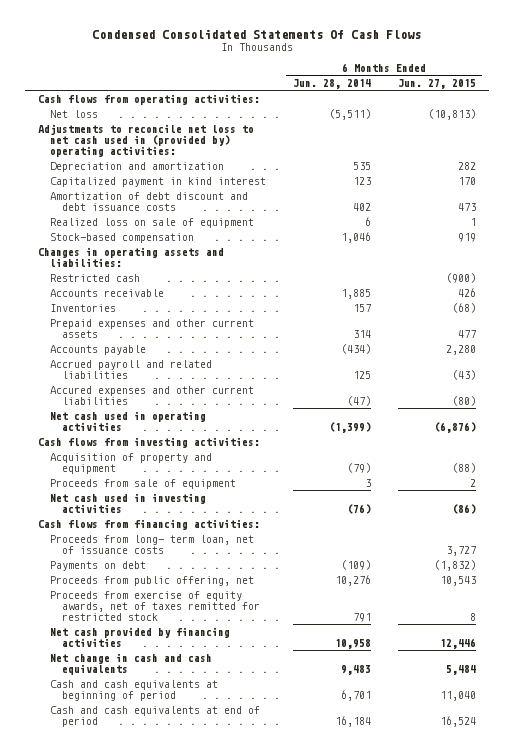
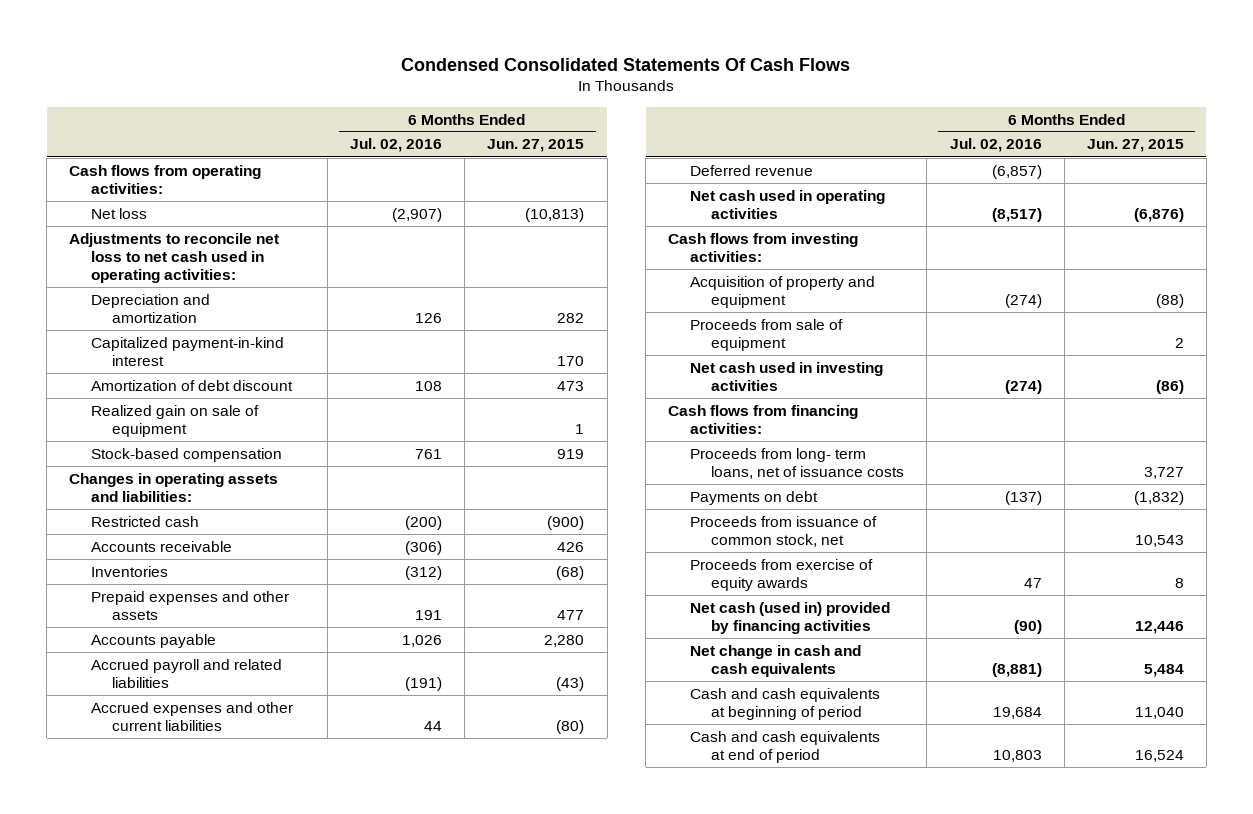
- | 6 Months Ended Jun. 28, 2014 | 6 Months Ended Jun. 27, 2015
+ | 6 Months Ended Jul. 02, 2016 | 6 Months Ended Jun. 27, 2015
- Adjustments to reconcile net loss to net cash used in (provided by) operating activities:
+ Adjustments to reconcile net loss to net cash used in operating activities:
- Capitalized payment in kind interest | 123 | 170
- Amortization of debt discount and debt issuance costs | 402 | 473
- Realized loss on sale of equipment | 6 | 1
+ Capitalized payment-in-kind interest | | 170
+ Amortization of debt discount | 108 | 473
+ Realized gain on sale of equipment | | 1
- Prepaid expenses and other current assets | 314 | 477
+ Prepaid expenses and other assets | 191 | 477
- Accured expenses and other current liabilities | (47) | (80)
+ Accrued expenses and other current liabilities | 44 | (80)
+ Deferred revenue | (6,857) |
- Proceeds from long- term loan, net of issuance costs | | 3,727
+ Proceeds from long- term loans, net of issuance costs | | 3,727
- Proceeds from public offering, net | 10,276 | 10,543
- Proceeds from exercise of equity awards, net of taxes remitted for restricted stock | 791 | 8
- Net cash provided by financing activities | 10,958 | 12,446
+ Proceeds from issuance of common stock, net | | 10,543
+ Proceeds from exercise of equity awards | 47 | 8
+ Net cash (used in) provided by financing activities | (90) | 12,446

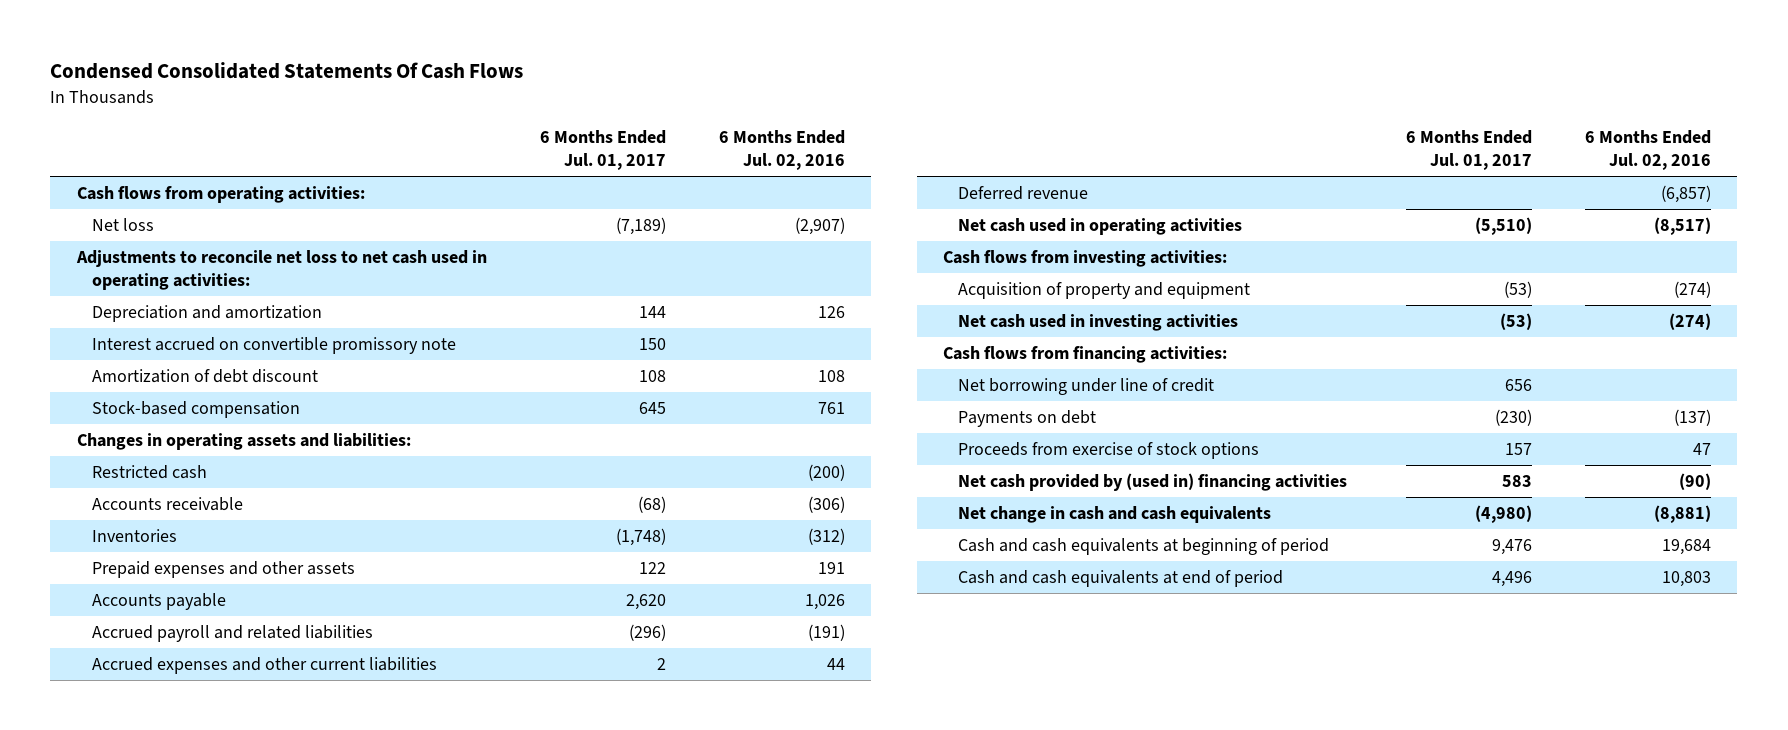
- | 6 Months Ended Jul. 02, 2016 | 6 Months Ended Jun. 27, 2015
+ | 6 Months Ended Jul. 01, 2017 | 6 Months Ended Jul. 02, 2016
- Capitalized payment-in-kind interest | | 170
+ Interest accrued on convertible promissory note | 150 |
- Realized gain on sale of equipment | | 1
- Proceeds from sale of equipment | | 2
- Proceeds from long- term loans, net of issuance costs | | 3,727
+ Net borrowing under line of credit | 656 |
- Proceeds from issuance of common stock, net | | 10,543
- Proceeds from exercise of equity awards | 47 | 8
- Net cash (used in) provided by financing activities | (90) | 12,446
+ Proceeds from exercise of stock options | 157 | 47
+ Net cash provided by (used in) financing activities | 583 | (90)

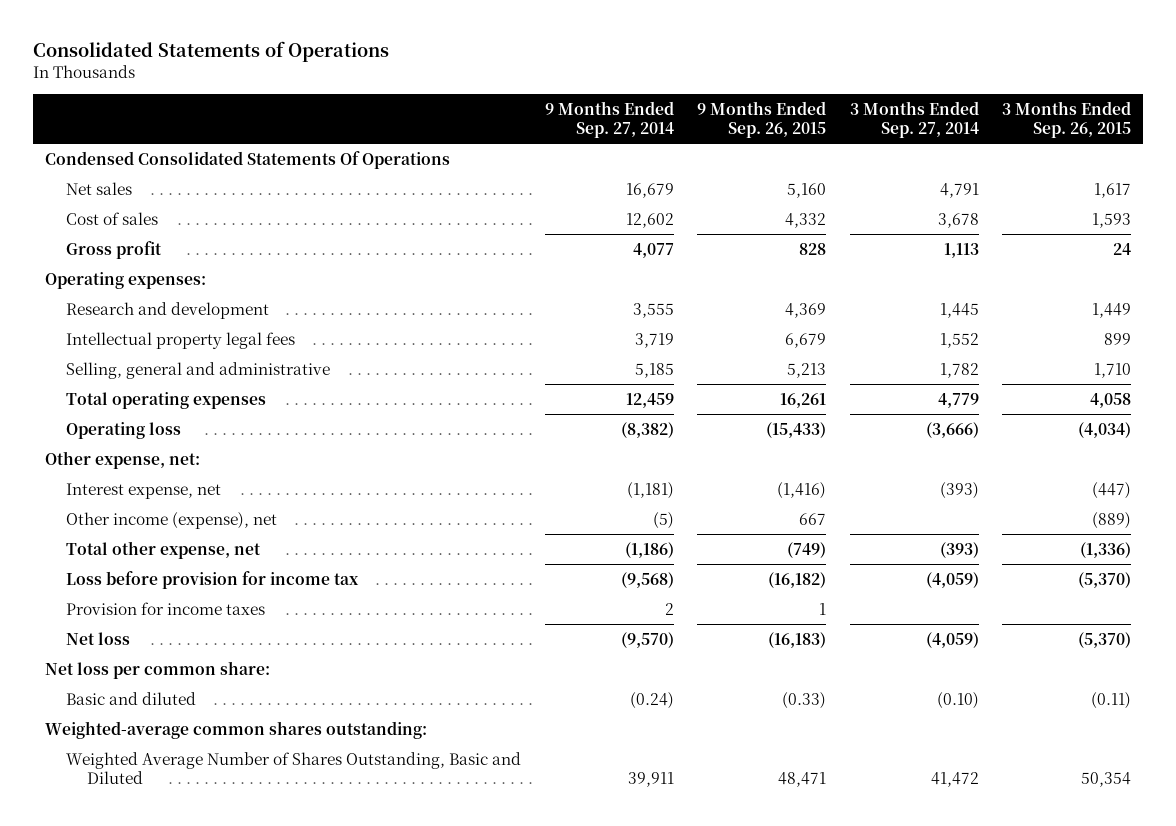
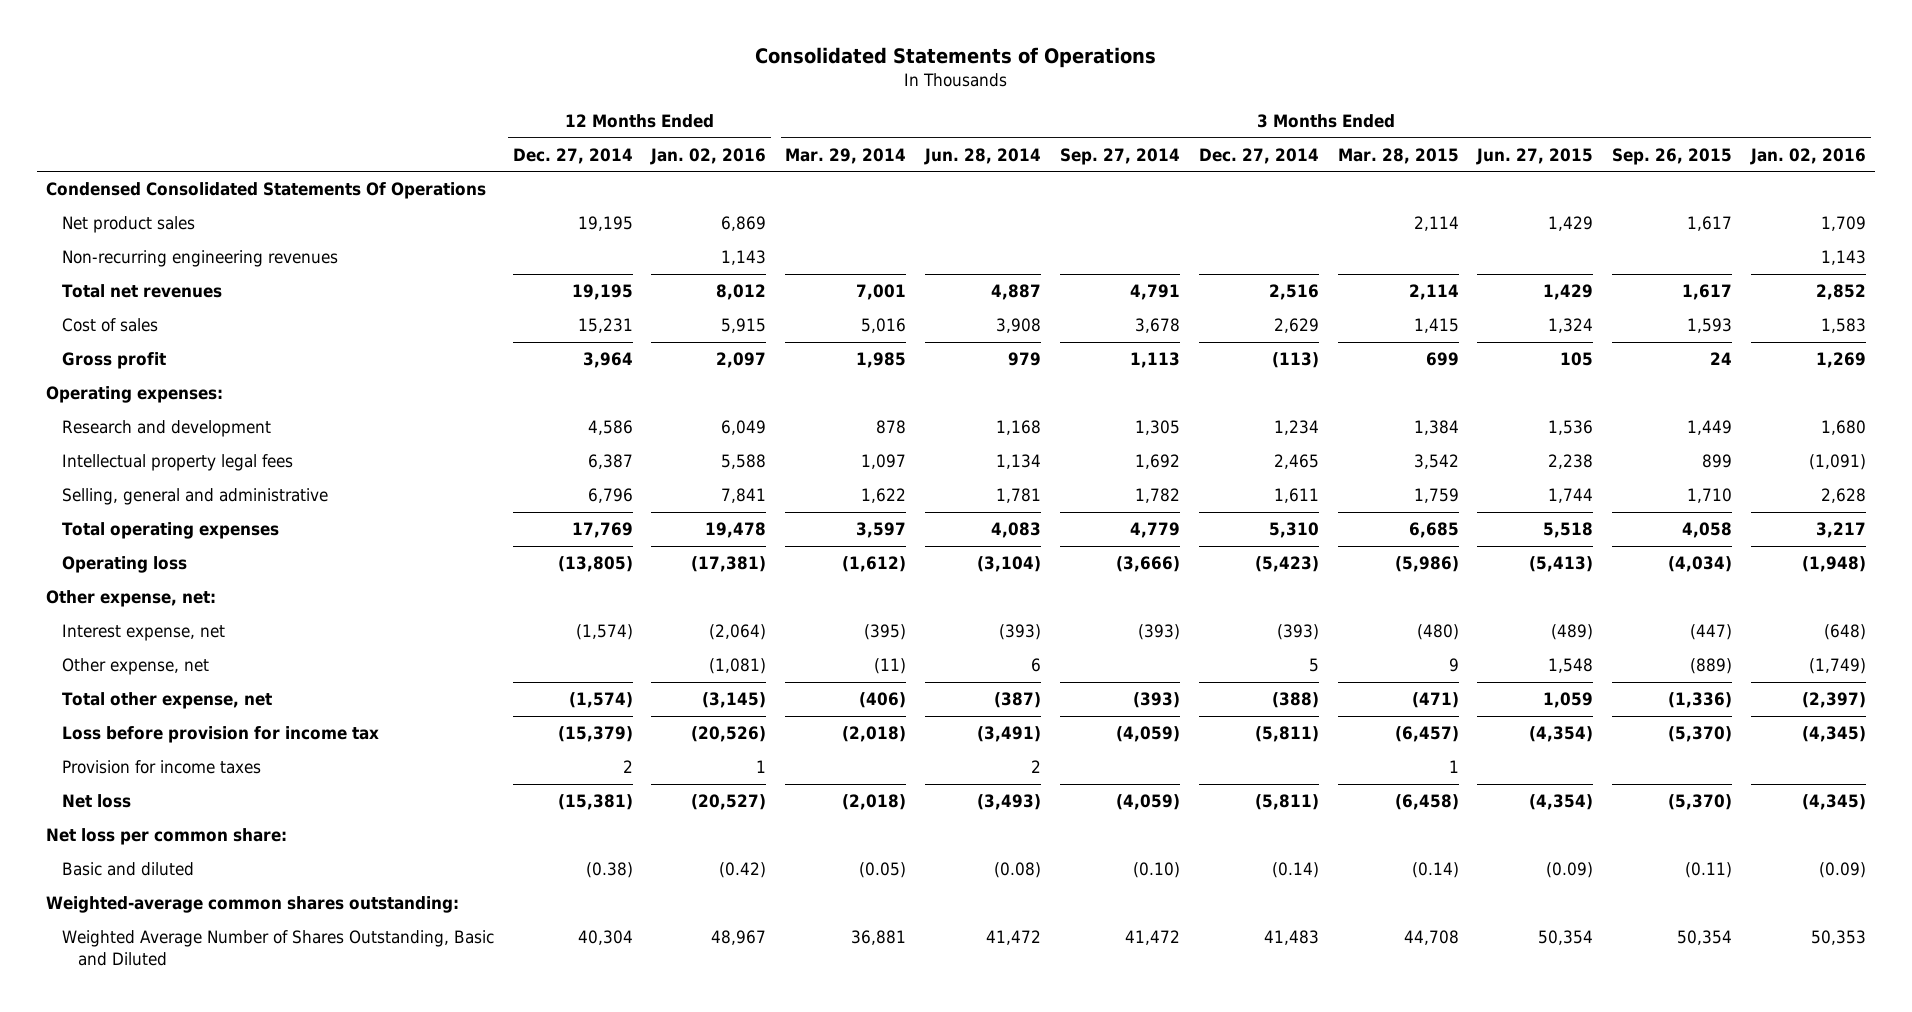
- | 9 Months Ended Sep. 27, 2014 | 9 Months Ended Sep. 26, 2015 | 3 Months Ended Sep. 27, 2014 | 3 Months Ended Sep. 26, 2015
+ | 12 Months Ended Dec. 27, 2014 | 12 Months Ended Jan. 02, 2016 | 3 Months Ended Mar. 29, 2014 | 3 Months Ended Jun. 28, 2014 | 3 Months Ended Sep. 27, 2014 | 3 Months Ended Dec. 27, 2014 | 3 Months Ended Mar. 28, 2015 | 3 Months Ended Jun. 27, 2015 | 3 Months Ended Sep. 26, 2015 | 3 Months Ended Jan. 02, 2016
- Net sales | 16,679 | 5,160 | 4,791 | 1,617
+ Net product sales | 19,195 | 6,869 | | | | | 2,114 | 1,429 | 1,617 | 1,709
+ Non-recurring engineering revenues | | 1,143 | | | | | | | | 1,143
+ Total net revenues | 19,195 | 8,012 | 7,001 | 4,887 | 4,791 | 2,516 | 2,114 | 1,429 | 1,617 | 2,852
- Research and development | 3,555 | 4,369 | 1,445 | 1,449
- Intellectual property legal fees | 3,719 | 6,679 | 1,552 | 899
+ Research and development | 4,586 | 6,049 | 878 | 1,168 | 1,305 | 1,234 | 1,384 | 1,536 | 1,449 | 1,680
+ Intellectual property legal fees | 6,387 | 5,588 | 1,097 | 1,134 | 1,692 | 2,465 | 3,542 | 2,238 | 899 | (1,091)
- Other income (expense), net | (5) | 667 | | (889)
+ Other expense, net | | (1,081) | (11) | 6 | | 5 | 9 | 1,548 | (889) | (1,749)

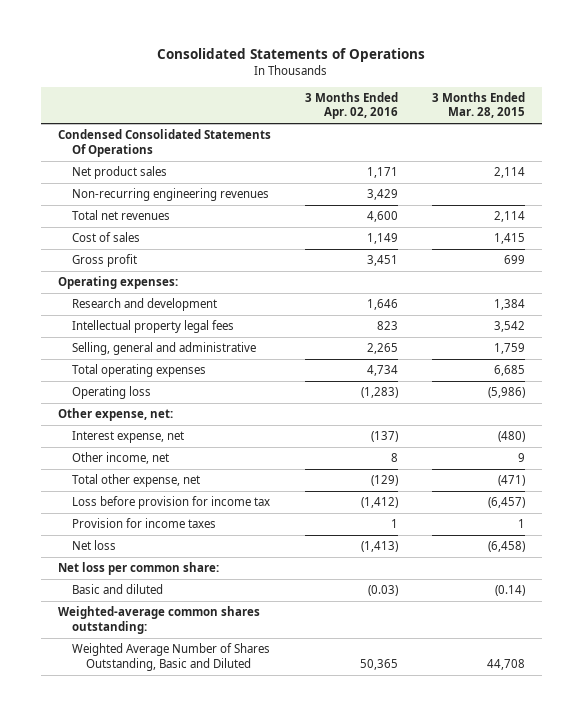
- | 12 Months Ended Dec. 27, 2014 | 12 Months Ended Jan. 02, 2016 | 3 Months Ended Mar. 29, 2014 | 3 Months Ended Jun. 28, 2014 | 3 Months Ended Sep. 27, 2014 | 3 Months Ended Dec. 27, 2014 | 3 Months Ended Mar. 28, 2015 | 3 Months Ended Jun. 27, 2015 | 3 Months Ended Sep. 26, 2015 | 3 Months Ended Jan. 02, 2016
+ | 3 Months Ended Apr. 02, 2016 | 3 Months Ended Mar. 28, 2015
- Other expense, net | | (1,081) | (11) | 6 | | 5 | 9 | 1,548 | (889) | (1,749)
+ Other income, net | 8 | 9

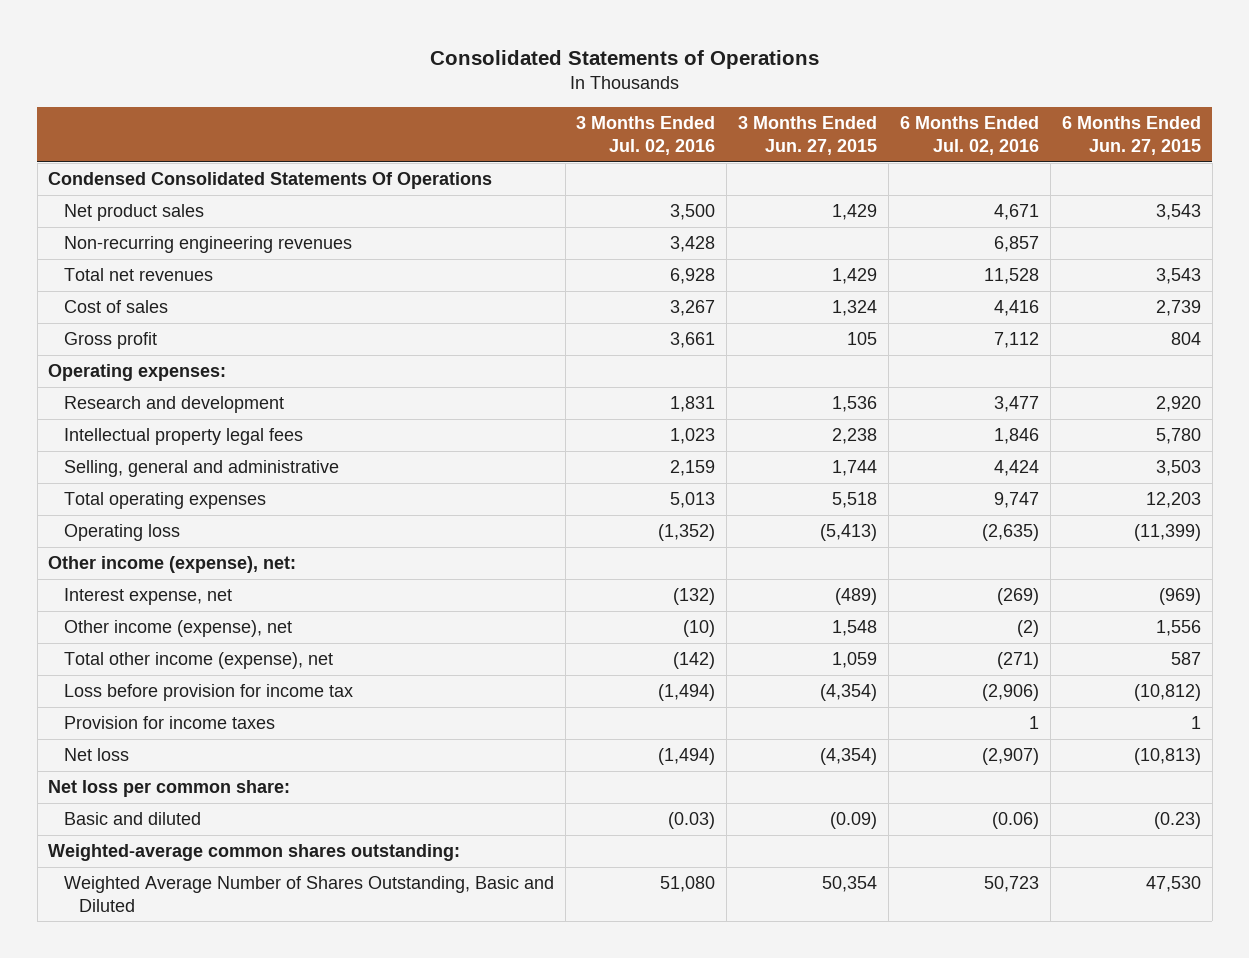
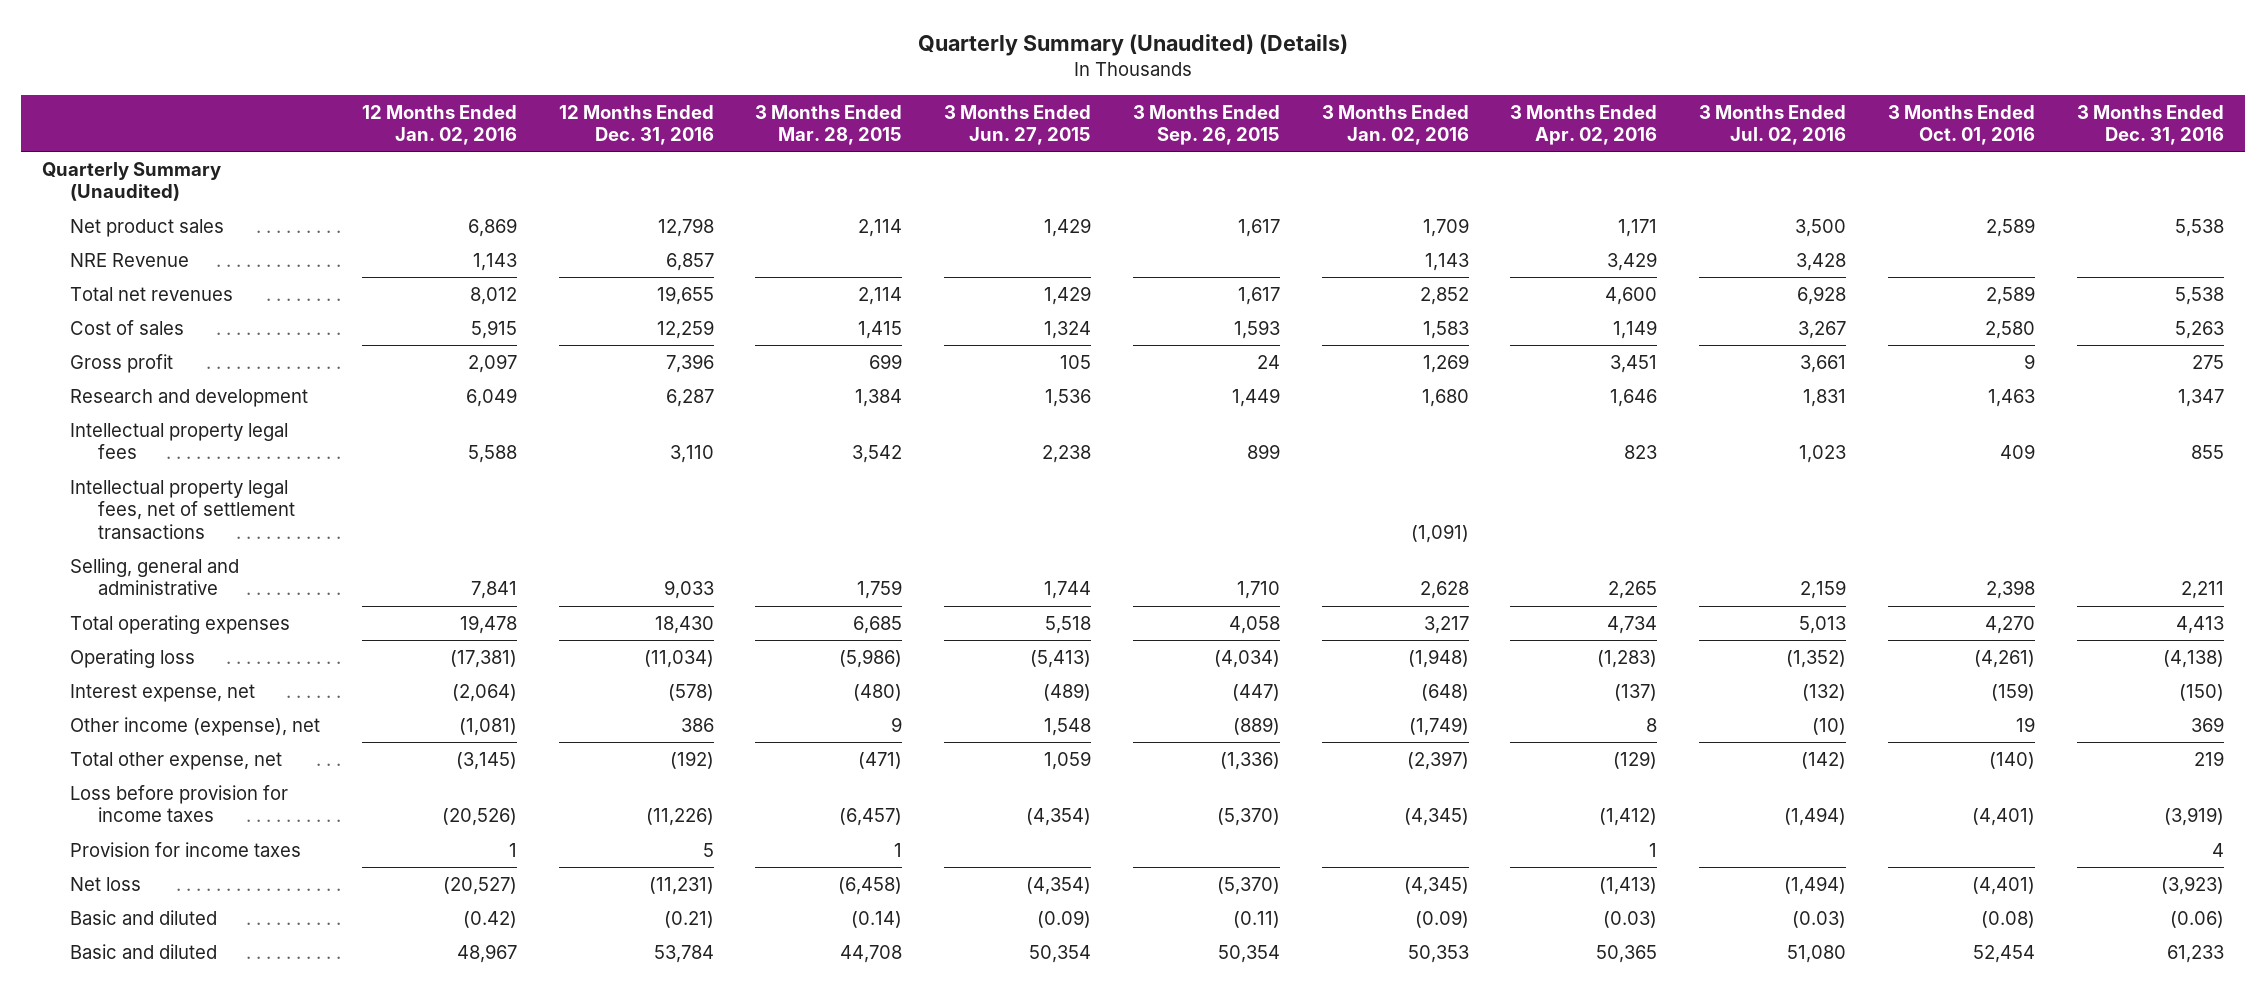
- Consolidated Statements of Operations
+ Quarterly Summary (Unaudited) (Details)
- | 3 Months Ended Jul. 02, 2016 | 3 Months Ended Jun. 27, 2015 | 6 Months Ended Jul. 02, 2016 | 6 Months Ended Jun. 27, 2015
+ | 12 Months Ended Jan. 02, 2016 | 12 Months Ended Dec. 31, 2016 | 3 Months Ended Mar. 28, 2015 | 3 Months Ended Jun. 27, 2015 | 3 Months Ended Sep. 26, 2015 | 3 Months Ended Jan. 02, 2016 | 3 Months Ended Apr. 02, 2016 | 3 Months Ended Jul. 02, 2016 | 3 Months Ended Oct. 01, 2016 | 3 Months Ended Dec. 31, 2016
- Condensed Consolidated Statements Of Operations
+ Quarterly Summary (Unaudited)
- Non-recurring engineering revenues | 3,428 | | 6,857 |
+ NRE Revenue | 1,143 | 6,857 | | | | 1,143 | 3,429 | 3,428 | |
- Operating expenses:
+ Intellectual property legal fees, net of settlement transactions | | | | | | (1,091) | | | |
- Other income (expense), net:
- Total other income (expense), net | (142) | 1,059 | (271) | 587
- Loss before provision for income tax | (1,494) | (4,354) | (2,906) | (10,812)
+ Total other expense, net | (3,145) | (192) | (471) | 1,059 | (1,336) | (2,397) | (129) | (142) | (140) | 219
+ Loss before provision for income taxes | (20,526) | (11,226) | (6,457) | (4,354) | (5,370) | (4,345) | (1,412) | (1,494) | (4,401) | (3,919)
- Net loss per common share:
- Weighted-average common shares outstanding:
- Weighted Average Number of Shares Outstanding, Basic and Diluted | 51,080 | 50,354 | 50,723 | 47,530
+ Basic and diluted | 48,967 | 53,784 | 44,708 | 50,354 | 50,354 | 50,353 | 50,365 | 51,080 | 52,454 | 61,233

